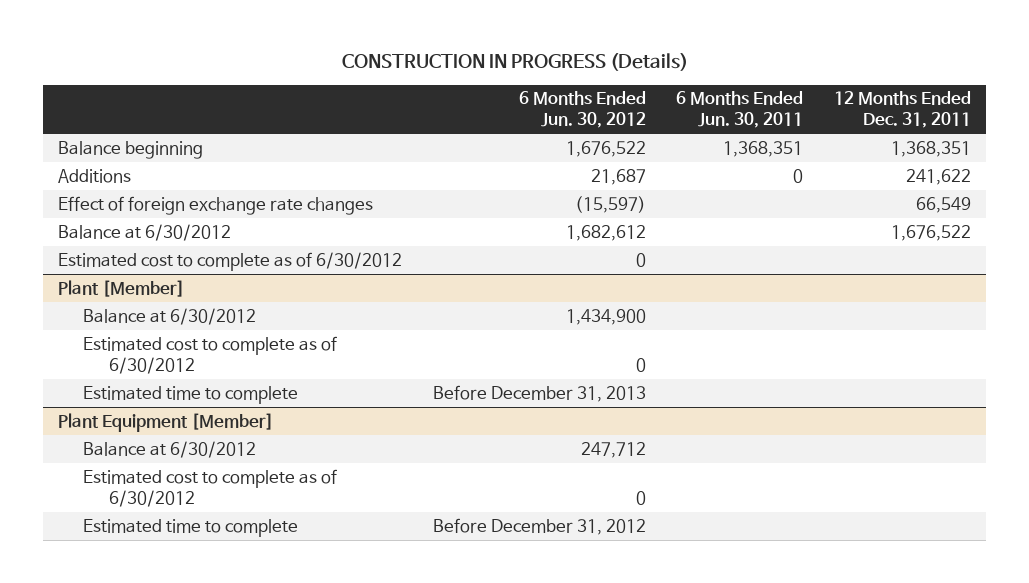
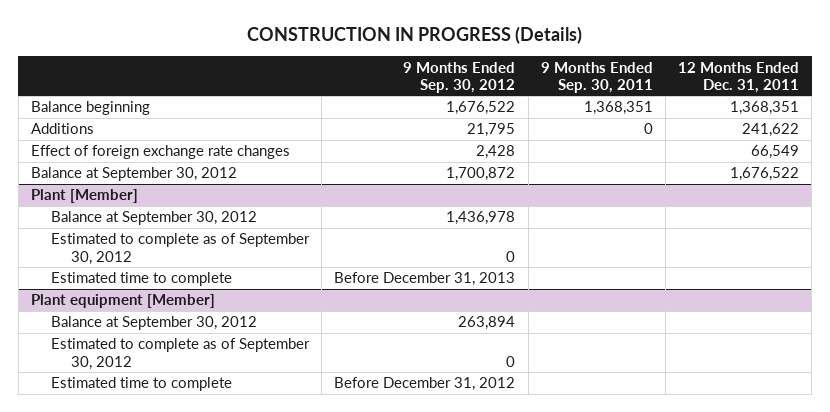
- | 6 Months Ended Jun. 30, 2012 | 6 Months Ended Jun. 30, 2011 | 12 Months Ended Dec. 31, 2011
+ | 9 Months Ended Sep. 30, 2012 | 9 Months Ended Sep. 30, 2011 | 12 Months Ended Dec. 31, 2011
- Balance at 6/30/2012 | 1,682,612 | | 1,676,522
- Estimated cost to complete as of 6/30/2012 | 0 | |
+ Balance at September 30, 2012 | 1,700,872 | | 1,676,522
@ Plant [Member]
- Balance at 6/30/2012 | 1,434,900 | |
- Estimated cost to complete as of 6/30/2012 | 0 | |
+ Balance at September 30, 2012 | 1,436,978 | |
+ Estimated to complete as of September 30, 2012 | 0 | |
- Plant Equipment [Member]
- Balance at 6/30/2012 | 247,712 | |
- Estimated cost to complete as of 6/30/2012 | 0 | |
+ Plant equipment [Member]
+ Balance at September 30, 2012 | 263,894 | |
+ Estimated to complete as of September 30, 2012 | 0 | |

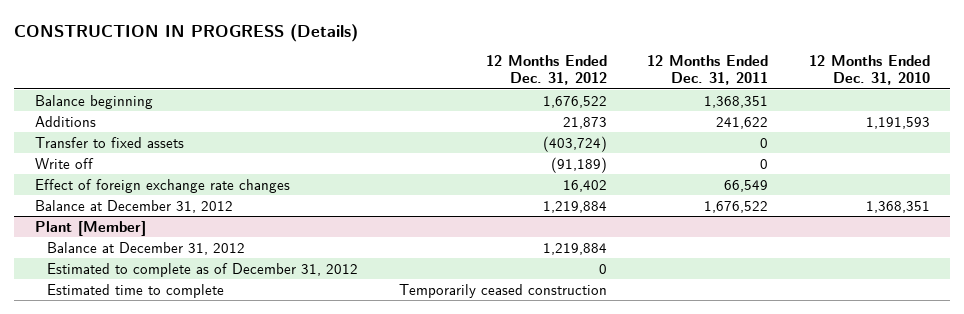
- | 9 Months Ended Sep. 30, 2012 | 9 Months Ended Sep. 30, 2011 | 12 Months Ended Dec. 31, 2011
+ | 12 Months Ended Dec. 31, 2012 | 12 Months Ended Dec. 31, 2011 | 12 Months Ended Dec. 31, 2010
+ Transfer to fixed assets | (403,724) | 0 |
+ Write off | (91,189) | 0 |
- Balance at September 30, 2012 | 1,700,872 | | 1,676,522
+ Balance at December 31, 2012 | 1,219,884 | 1,676,522 | 1,368,351
@ Plant [Member]
- Balance at September 30, 2012 | 1,436,978 | |
- Estimated to complete as of September 30, 2012 | 0 | |
+ Balance at December 31, 2012 | 1,219,884 | |
+ Estimated to complete as of December 31, 2012 | 0 | |
- Plant equipment [Member]
- Balance at September 30, 2012 | 263,894 | |
- Estimated to complete as of September 30, 2012 | 0 | |
- Estimated time to complete | Before December 31, 2012 | |

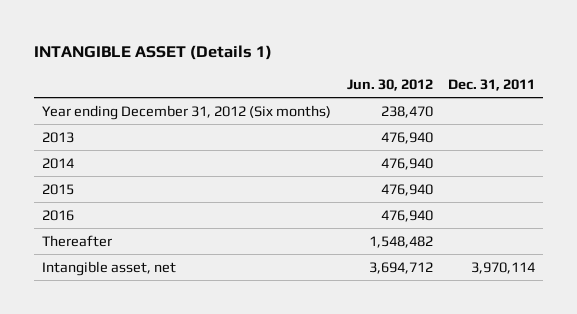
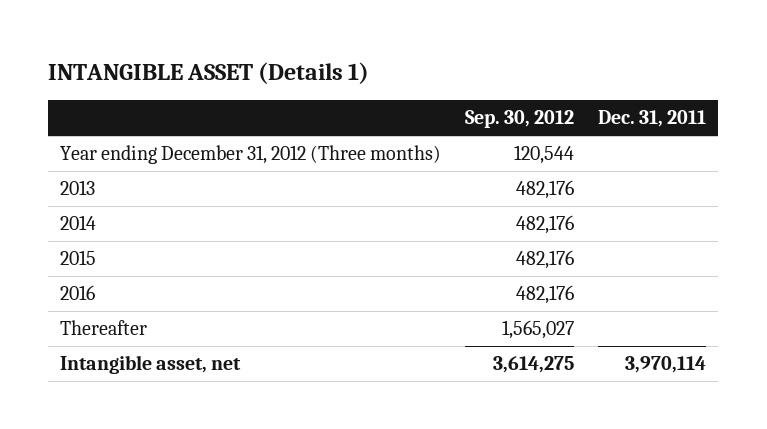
- | Jun. 30, 2012 | Dec. 31, 2011
+ | Sep. 30, 2012 | Dec. 31, 2011
- Year ending December 31, 2012 (Six months) | 238,470 |
+ Year ending December 31, 2012 (Three months) | 120,544 |

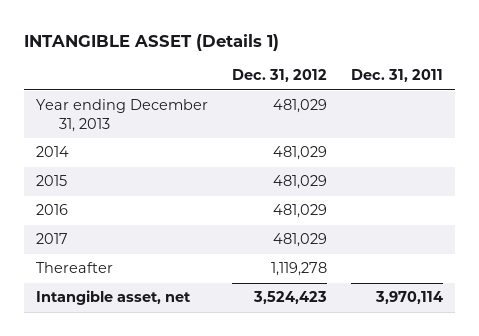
- | Sep. 30, 2012 | Dec. 31, 2011
+ | Dec. 31, 2012 | Dec. 31, 2011
- Year ending December 31, 2012 (Three months) | 120,544 |
- 2013 | 482,176 |
+ Year ending December 31, 2013 | 481,029 |
+ 2017 | 481,029 |

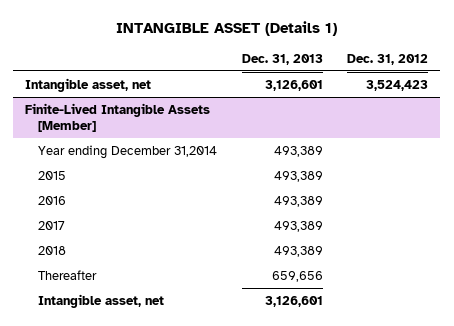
- | Dec. 31, 2012 | Dec. 31, 2011
+ | Dec. 31, 2013 | Dec. 31, 2012
- Year ending December 31, 2013 | 481,029 |
- 2014 | 481,029 |
- 2015 | 481,029 |
- 2016 | 481,029 |
- 2017 | 481,029 |
- Thereafter | 1,119,278 |
+ Finite-Lived Intangible Assets [Member]
+ Year ending December 31,2014 | 493,389 |
+ 2015 | 493,389 |
+ 2016 | 493,389 |
+ 2017 | 493,389 |
+ 2018 | 493,389 |
+ Thereafter | 659,656 |
+ Intangible asset, net | 3,126,601 |

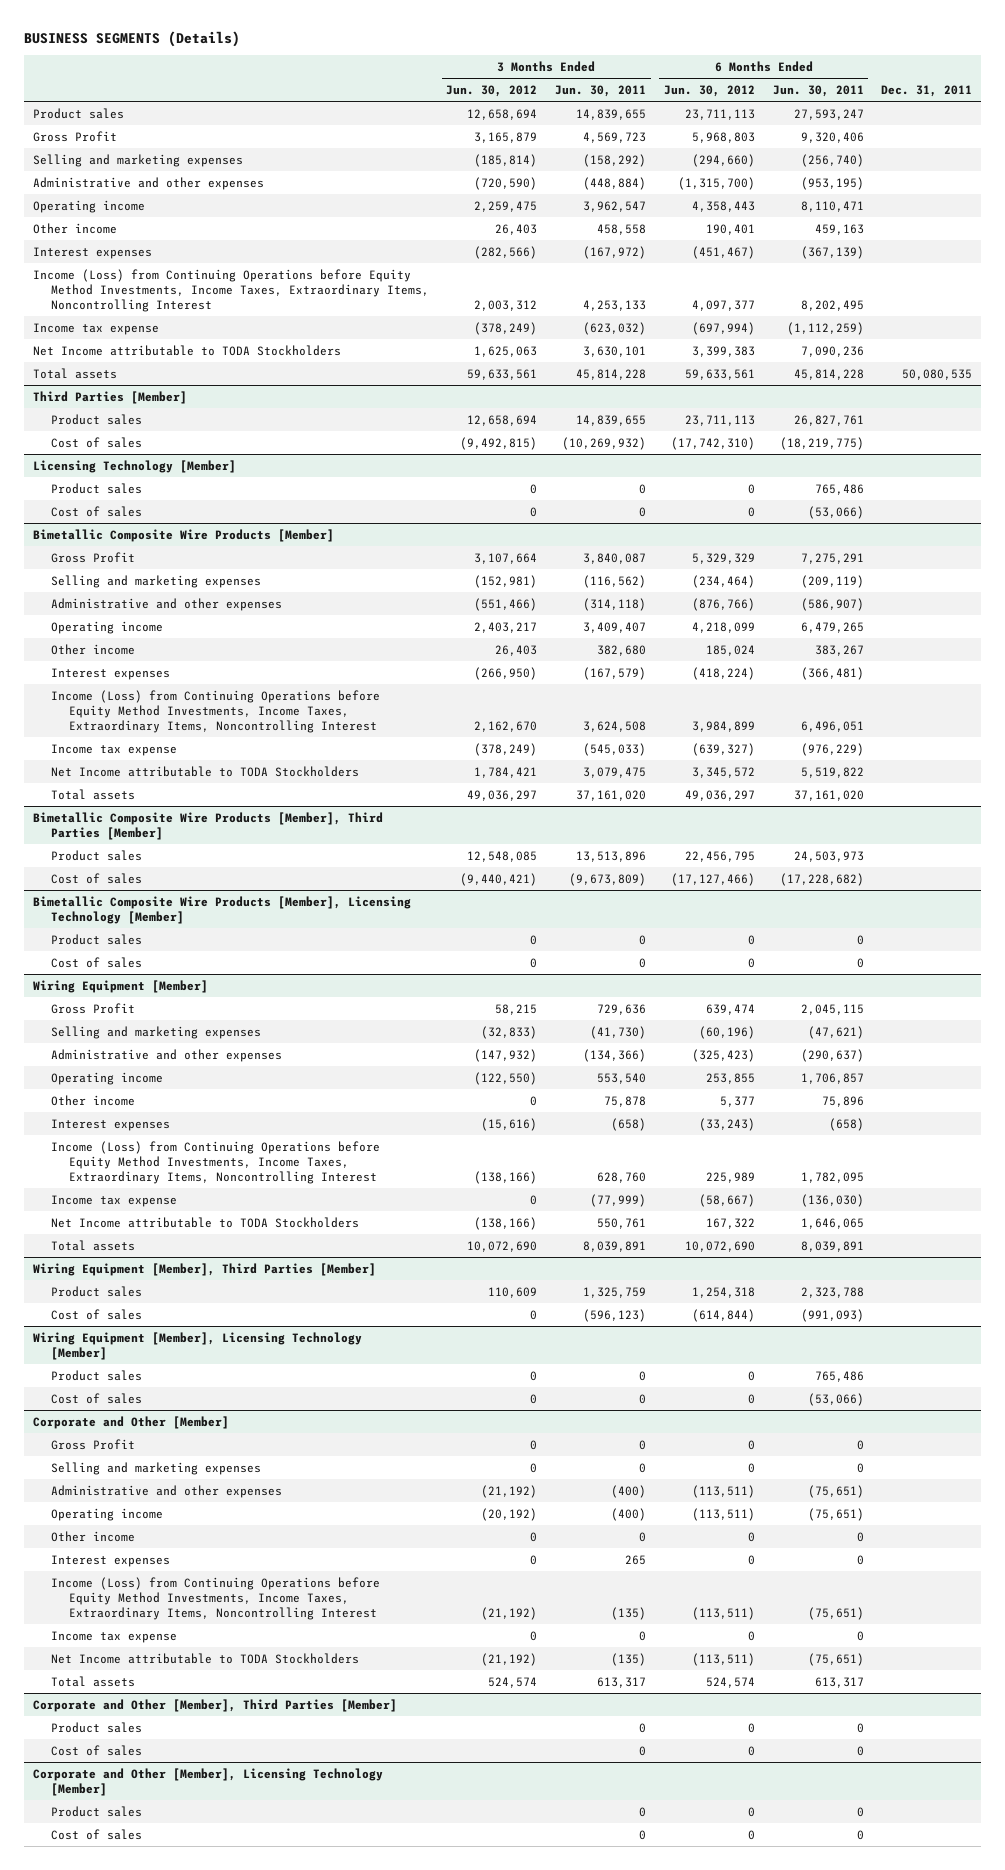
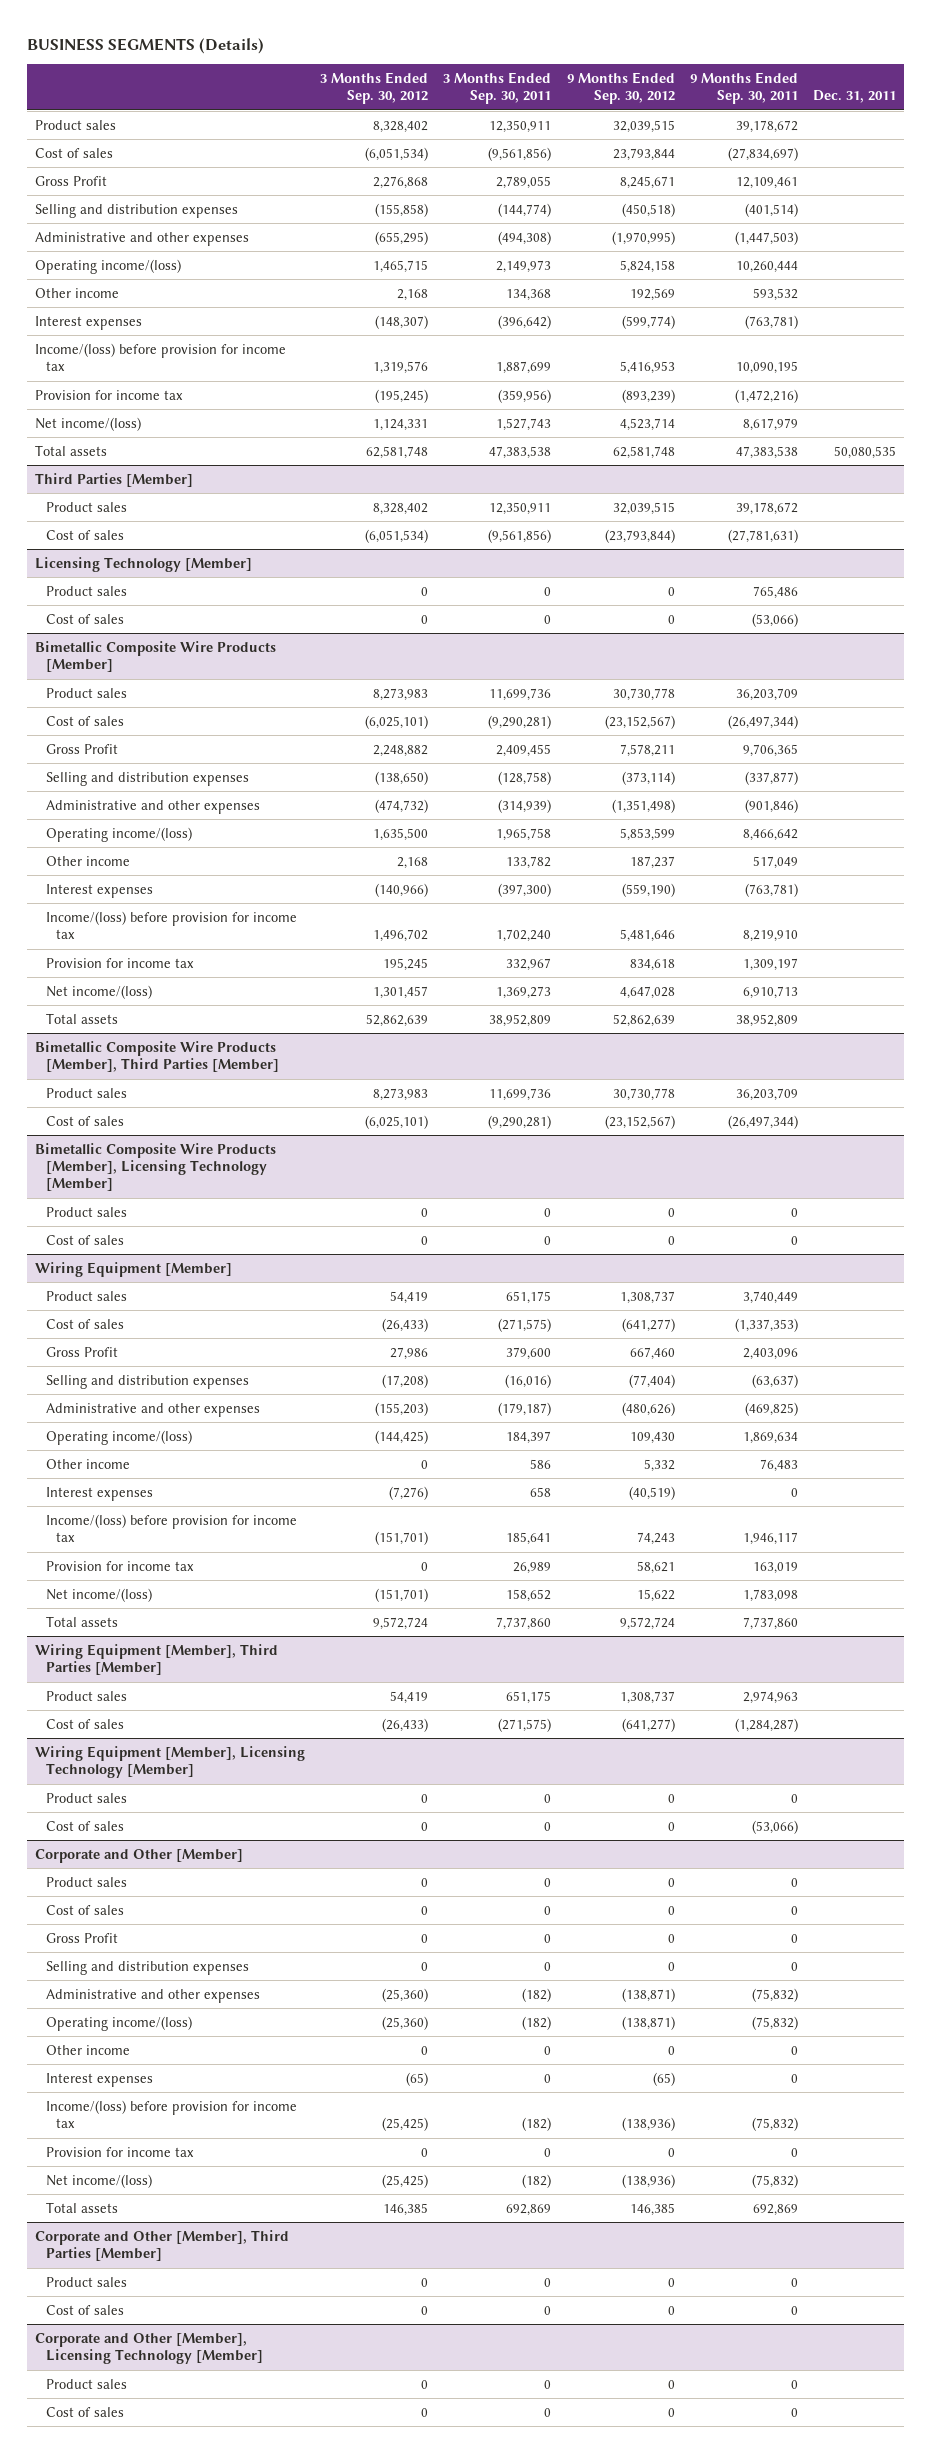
- | 3 Months Ended Jun. 30, 2012 | 3 Months Ended Jun. 30, 2011 | 6 Months Ended Jun. 30, 2012 | 6 Months Ended Jun. 30, 2011 | Dec. 31, 2011
+ | 3 Months Ended Sep. 30, 2012 | 3 Months Ended Sep. 30, 2011 | 9 Months Ended Sep. 30, 2012 | 9 Months Ended Sep. 30, 2011 | Dec. 31, 2011
+ Cost of sales | (6,051,534) | (9,561,856) | 23,793,844 | (27,834,697) |
- Selling and marketing expenses | (185,814) | (158,292) | (294,660) | (256,740) |
+ Selling and distribution expenses | (155,858) | (144,774) | (450,518) | (401,514) |
- Operating income | 2,259,475 | 3,962,547 | 4,358,443 | 8,110,471 |
+ Operating income/(loss) | 1,465,715 | 2,149,973 | 5,824,158 | 10,260,444 |
- Income (Loss) from Continuing Operations before Equity Method Investments, Income Taxes, Extraordinary Items, Noncontrolling Interest | 2,003,312 | 4,253,133 | 4,097,377 | 8,202,495 |
- Income tax expense | (378,249) | (623,032) | (697,994) | (1,112,259) |
- Net Income attributable to TODA Stockholders | 1,625,063 | 3,630,101 | 3,399,383 | 7,090,236 |
+ Income/(loss) before provision for income tax | 1,319,576 | 1,887,699 | 5,416,953 | 10,090,195 |
+ Provision for income tax | (195,245) | (359,956) | (893,239) | (1,472,216) |
+ Net income/(loss) | 1,124,331 | 1,527,743 | 4,523,714 | 8,617,979 |
@ Bimetallic Composite Wire Products [Member]
+ Product sales | 8,273,983 | 11,699,736 | 30,730,778 | 36,203,709 |
+ Cost of sales | (6,025,101) | (9,290,281) | (23,152,567) | (26,497,344) |
- Selling and marketing expenses | (152,981) | (116,562) | (234,464) | (209,119) |
+ Selling and distribution expenses | (138,650) | (128,758) | (373,114) | (337,877) |
- Operating income | 2,403,217 | 3,409,407 | 4,218,099 | 6,479,265 |
+ Operating income/(loss) | 1,635,500 | 1,965,758 | 5,853,599 | 8,466,642 |
- Income (Loss) from Continuing Operations before Equity Method Investments, Income Taxes, Extraordinary Items, Noncontrolling Interest | 2,162,670 | 3,624,508 | 3,984,899 | 6,496,051 |
- Income tax expense | (378,249) | (545,033) | (639,327) | (976,229) |
- Net Income attributable to TODA Stockholders | 1,784,421 | 3,079,475 | 3,345,572 | 5,519,822 |
+ Income/(loss) before provision for income tax | 1,496,702 | 1,702,240 | 5,481,646 | 8,219,910 |
+ Provision for income tax | 195,245 | 332,967 | 834,618 | 1,309,197 |
+ Net income/(loss) | 1,301,457 | 1,369,273 | 4,647,028 | 6,910,713 |
@ Wiring Equipment [Member]
+ Product sales | 54,419 | 651,175 | 1,308,737 | 3,740,449 |
+ Cost of sales | (26,433) | (271,575) | (641,277) | (1,337,353) |
- Selling and marketing expenses | (32,833) | (41,730) | (60,196) | (47,621) |
+ Selling and distribution expenses | (17,208) | (16,016) | (77,404) | (63,637) |
- Operating income | (122,550) | 553,540 | 253,855 | 1,706,857 |
+ Operating income/(loss) | (144,425) | 184,397 | 109,430 | 1,869,634 |
- Income (Loss) from Continuing Operations before Equity Method Investments, Income Taxes, Extraordinary Items, Noncontrolling Interest | (138,166) | 628,760 | 225,989 | 1,782,095 |
- Income tax expense | 0 | (77,999) | (58,667) | (136,030) |
- Net Income attributable to TODA Stockholders | (138,166) | 550,761 | 167,322 | 1,646,065 |
+ Income/(loss) before provision for income tax | (151,701) | 185,641 | 74,243 | 1,946,117 |
+ Provision for income tax | 0 | 26,989 | 58,621 | 163,019 |
+ Net income/(loss) | (151,701) | 158,652 | 15,622 | 1,783,098 |
@ Corporate and Other [Member]
+ Product sales | 0 | 0 | 0 | 0 |
+ Cost of sales | 0 | 0 | 0 | 0 |
- Selling and marketing expenses | 0 | 0 | 0 | 0 |
+ Selling and distribution expenses | 0 | 0 | 0 | 0 |
- Operating income | (20,192) | (400) | (113,511) | (75,651) |
+ Operating income/(loss) | (25,360) | (182) | (138,871) | (75,832) |
- Income (Loss) from Continuing Operations before Equity Method Investments, Income Taxes, Extraordinary Items, Noncontrolling Interest | (21,192) | (135) | (113,511) | (75,651) |
- Income tax expense | 0 | 0 | 0 | 0 |
- Net Income attributable to TODA Stockholders | (21,192) | (135) | (113,511) | (75,651) |
+ Income/(loss) before provision for income tax | (25,425) | (182) | (138,936) | (75,832) |
+ Provision for income tax | 0 | 0 | 0 | 0 |
+ Net income/(loss) | (25,425) | (182) | (138,936) | (75,832) |

